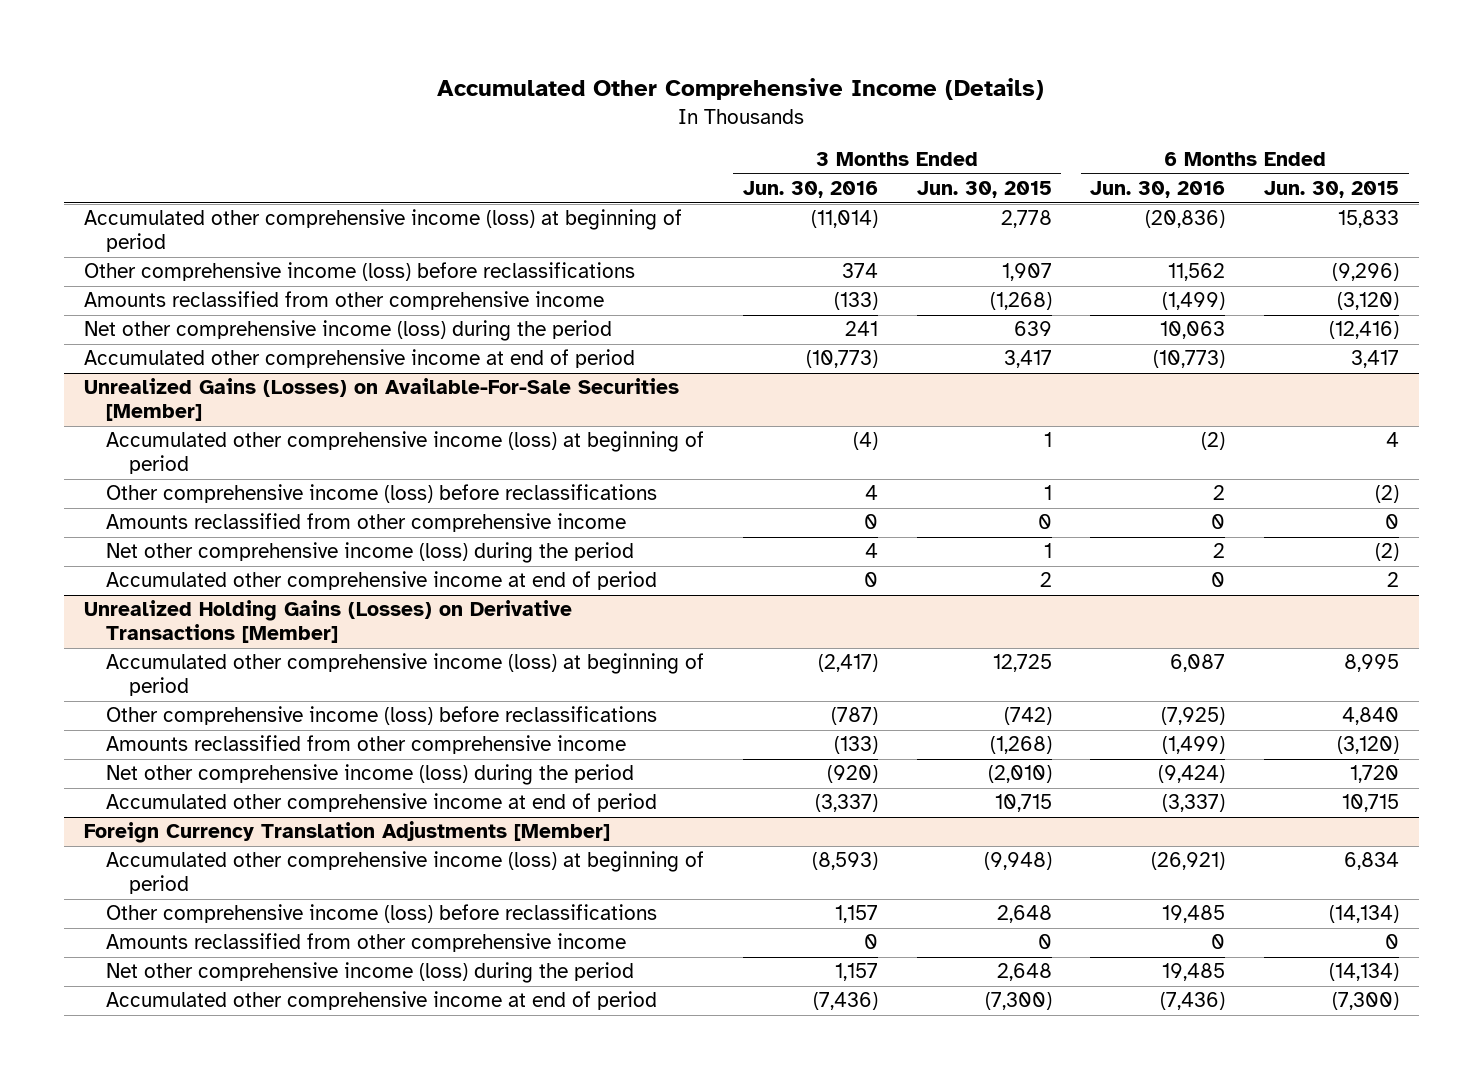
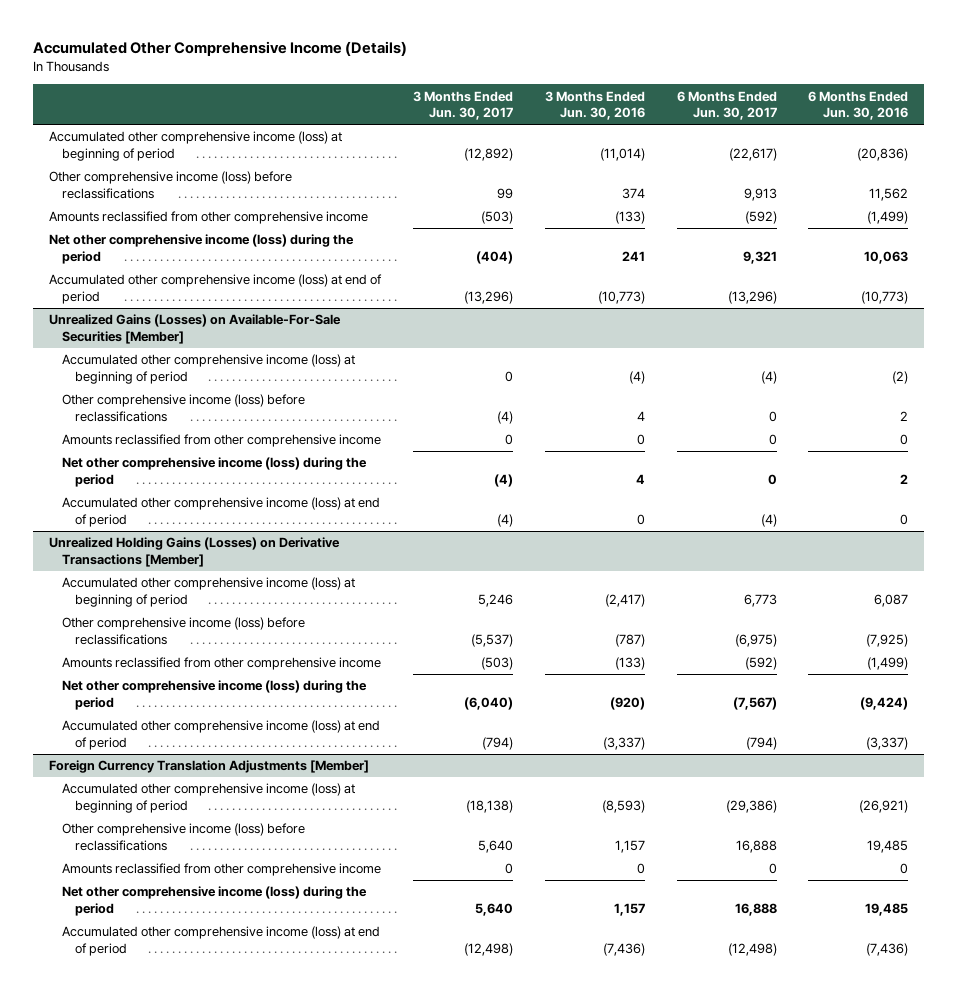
- | 3 Months Ended Jun. 30, 2016 | 3 Months Ended Jun. 30, 2015 | 6 Months Ended Jun. 30, 2016 | 6 Months Ended Jun. 30, 2015
+ | 3 Months Ended Jun. 30, 2017 | 3 Months Ended Jun. 30, 2016 | 6 Months Ended Jun. 30, 2017 | 6 Months Ended Jun. 30, 2016
- Accumulated other comprehensive income at end of period | (10,773) | 3,417 | (10,773) | 3,417
+ Accumulated other comprehensive income (loss) at end of period | (13,296) | (10,773) | (13,296) | (10,773)
@ Unrealized Gains (Losses) on Available-For-Sale Securities [Member]
- Accumulated other comprehensive income at end of period | 0 | 2 | 0 | 2
+ Accumulated other comprehensive income (loss) at end of period | (4) | 0 | (4) | 0
@ Unrealized Holding Gains (Losses) on Derivative Transactions [Member]
- Accumulated other comprehensive income at end of period | (3,337) | 10,715 | (3,337) | 10,715
+ Accumulated other comprehensive income (loss) at end of period | (794) | (3,337) | (794) | (3,337)
@ Foreign Currency Translation Adjustments [Member]
- Accumulated other comprehensive income at end of period | (7,436) | (7,300) | (7,436) | (7,300)
+ Accumulated other comprehensive income (loss) at end of period | (12,498) | (7,436) | (12,498) | (7,436)

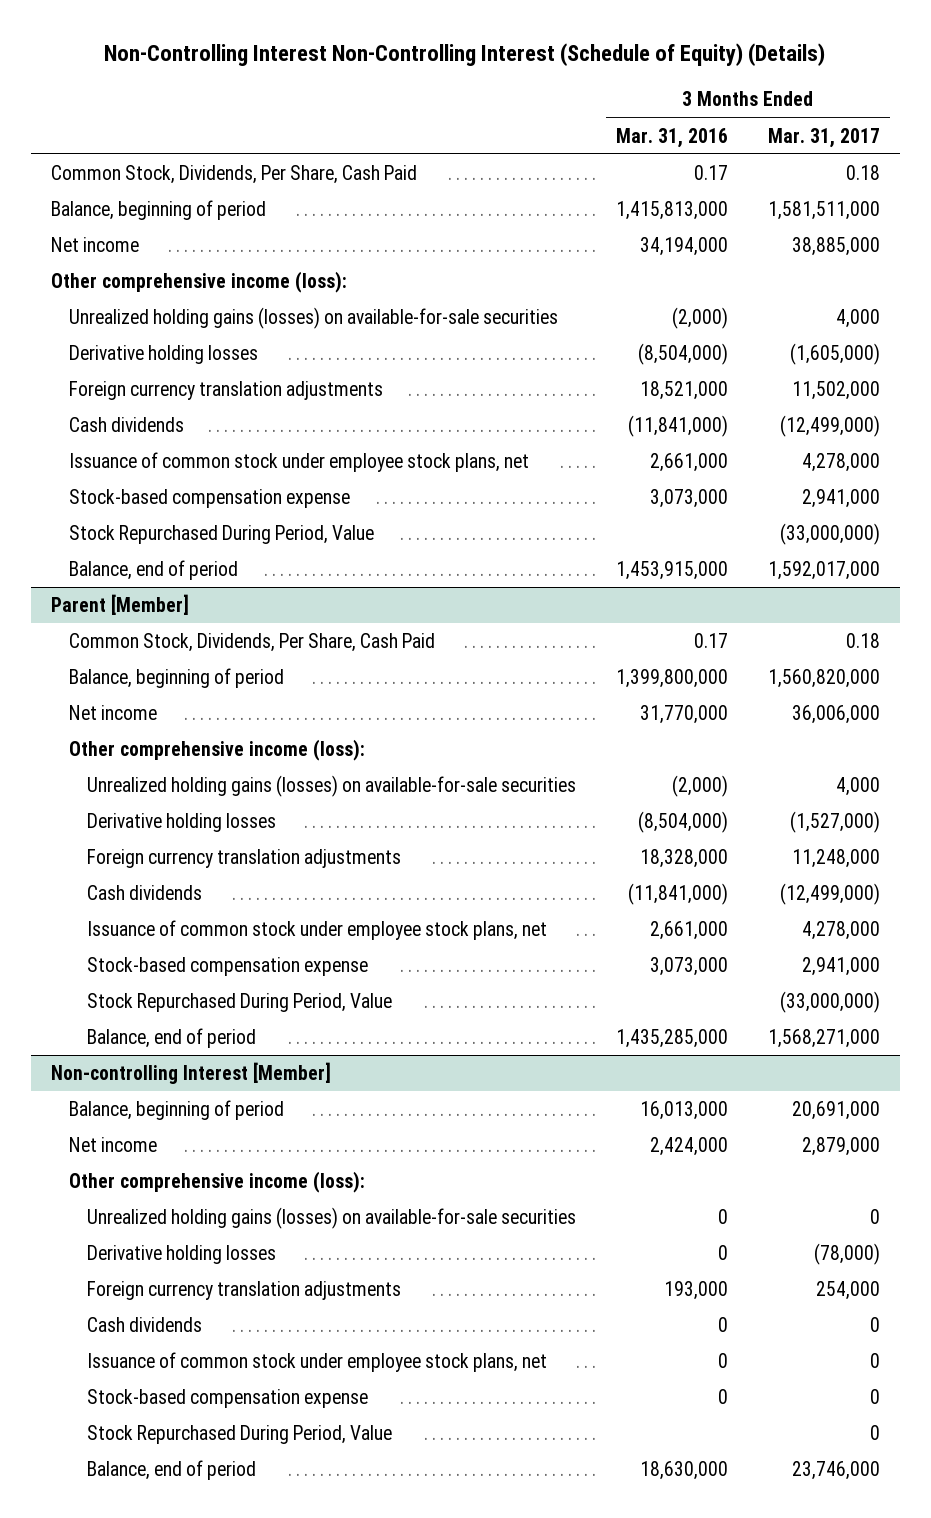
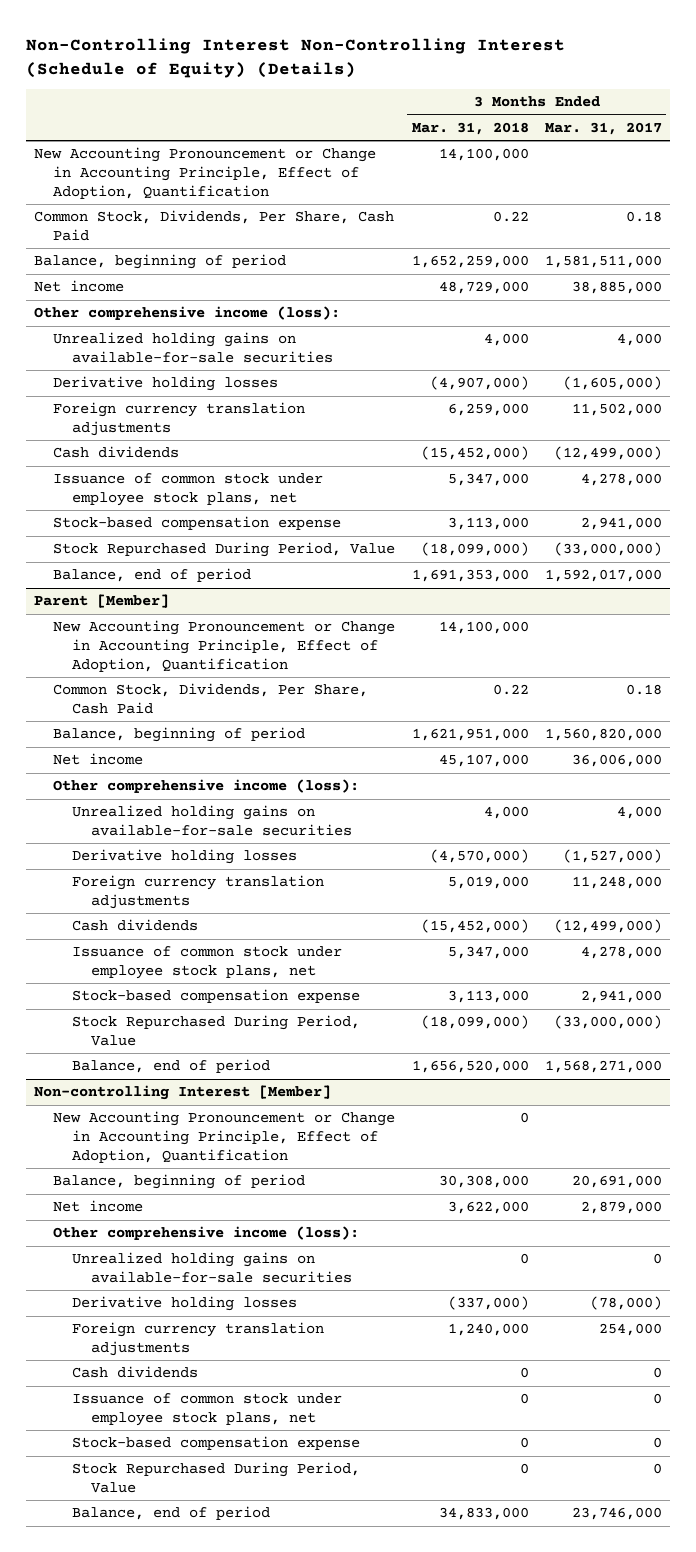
- | 3 Months Ended Mar. 31, 2016 | 3 Months Ended Mar. 31, 2017
+ | 3 Months Ended Mar. 31, 2018 | 3 Months Ended Mar. 31, 2017
+ New Accounting Pronouncement or Change in Accounting Principle, Effect of Adoption, Quantification | 14,100,000 |
- Unrealized holding gains (losses) on available-for-sale securities | (2,000) | 4,000
+ Unrealized holding gains on available-for-sale securities | 4,000 | 4,000
@ Parent [Member]
+ New Accounting Pronouncement or Change in Accounting Principle, Effect of Adoption, Quantification | 14,100,000 |
- Unrealized holding gains (losses) on available-for-sale securities | (2,000) | 4,000
+ Unrealized holding gains on available-for-sale securities | 4,000 | 4,000
@ Non-controlling Interest [Member]
+ New Accounting Pronouncement or Change in Accounting Principle, Effect of Adoption, Quantification | 0 |
- Unrealized holding gains (losses) on available-for-sale securities | 0 | 0
+ Unrealized holding gains on available-for-sale securities | 0 | 0

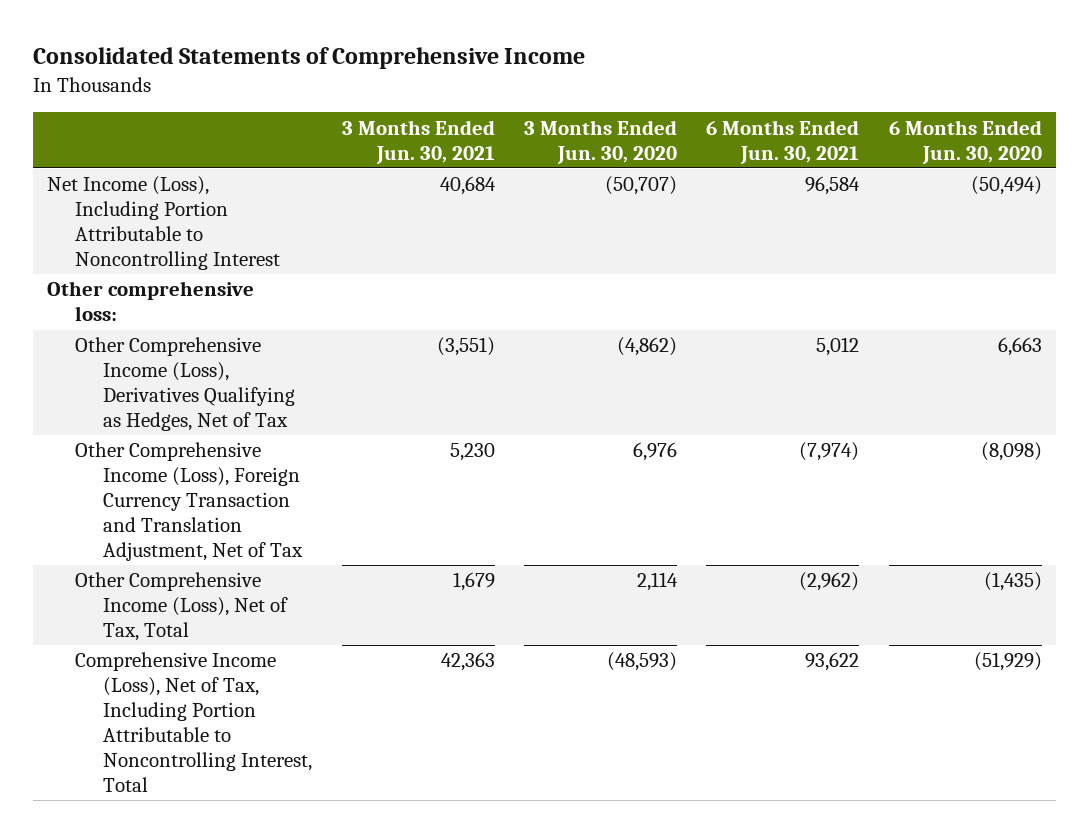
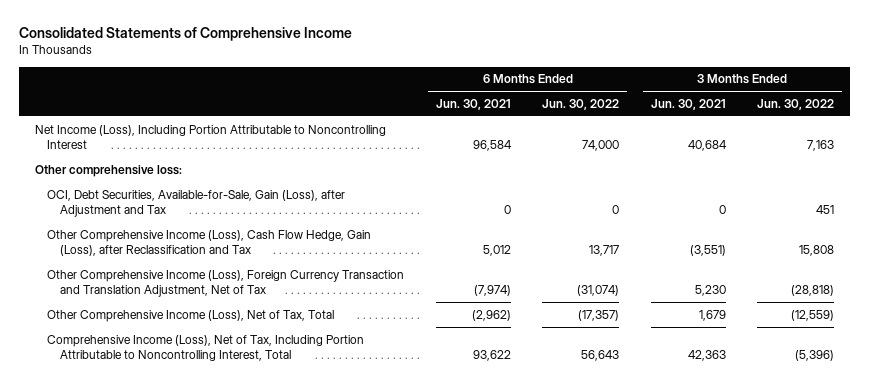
- | 3 Months Ended Jun. 30, 2021 | 3 Months Ended Jun. 30, 2020 | 6 Months Ended Jun. 30, 2021 | 6 Months Ended Jun. 30, 2020
+ | 6 Months Ended Jun. 30, 2021 | 6 Months Ended Jun. 30, 2022 | 3 Months Ended Jun. 30, 2021 | 3 Months Ended Jun. 30, 2022
- Other Comprehensive Income (Loss), Derivatives Qualifying as Hedges, Net of Tax | (3,551) | (4,862) | 5,012 | 6,663
+ OCI, Debt Securities, Available-for-Sale, Gain (Loss), after Adjustment and Tax | 0 | 0 | 0 | 451
+ Other Comprehensive Income (Loss), Cash Flow Hedge, Gain (Loss), after Reclassification and Tax | 5,012 | 13,717 | (3,551) | 15,808

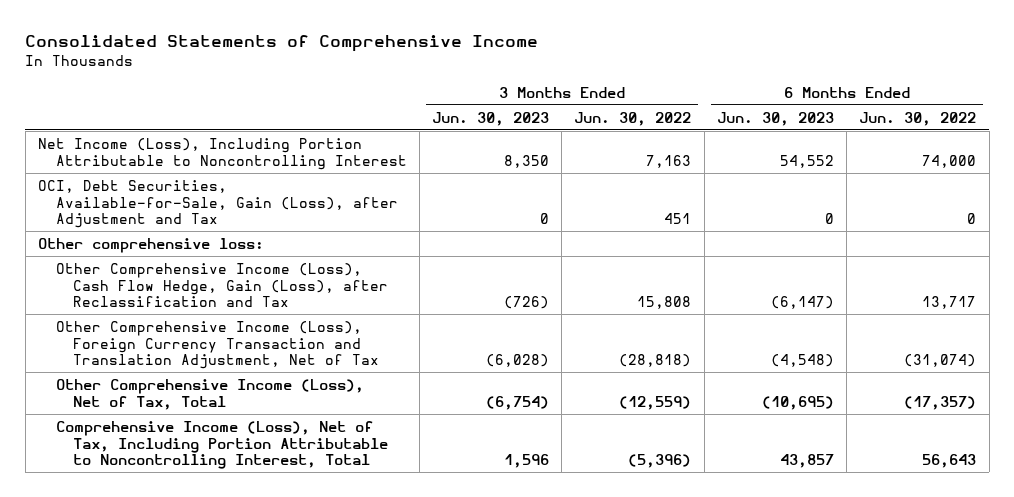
- | 6 Months Ended Jun. 30, 2021 | 6 Months Ended Jun. 30, 2022 | 3 Months Ended Jun. 30, 2021 | 3 Months Ended Jun. 30, 2022
+ | 3 Months Ended Jun. 30, 2023 | 3 Months Ended Jun. 30, 2022 | 6 Months Ended Jun. 30, 2023 | 6 Months Ended Jun. 30, 2022
moved down: Other comprehensive loss:

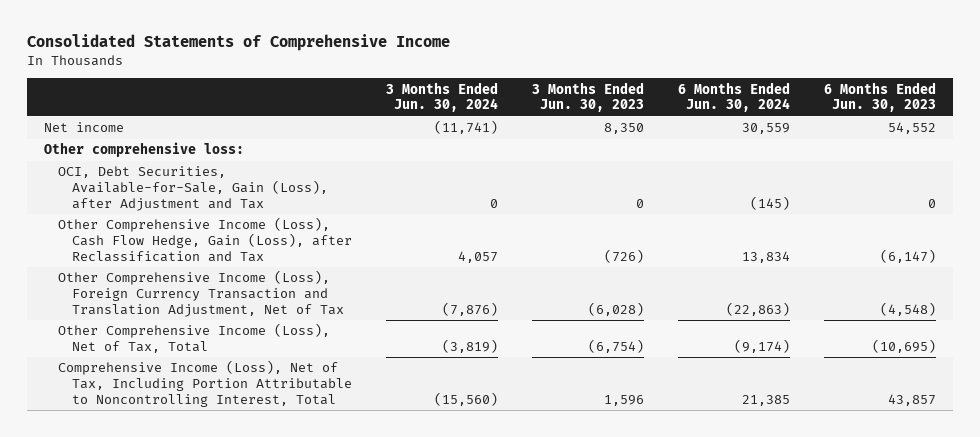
- | 3 Months Ended Jun. 30, 2023 | 3 Months Ended Jun. 30, 2022 | 6 Months Ended Jun. 30, 2023 | 6 Months Ended Jun. 30, 2022
+ | 3 Months Ended Jun. 30, 2024 | 3 Months Ended Jun. 30, 2023 | 6 Months Ended Jun. 30, 2024 | 6 Months Ended Jun. 30, 2023
- Net Income (Loss), Including Portion Attributable to Noncontrolling Interest | 8,350 | 7,163 | 54,552 | 74,000
+ Net income | (11,741) | 8,350 | 30,559 | 54,552
moved down: OCI, Debt Securities, Available-for-Sale, Gain (Loss), after Adjustment and Tax | 0 | 0 | (145) | 0

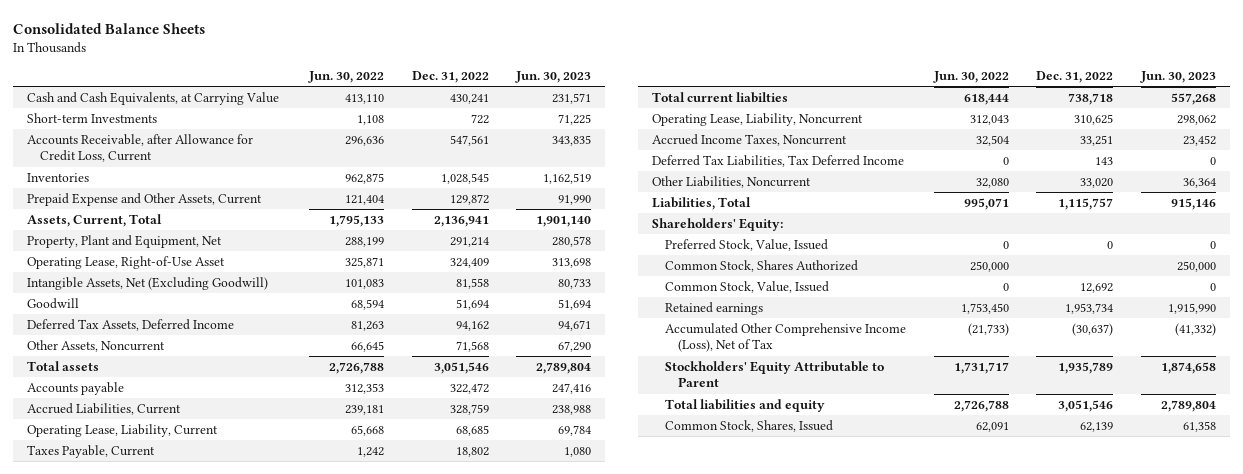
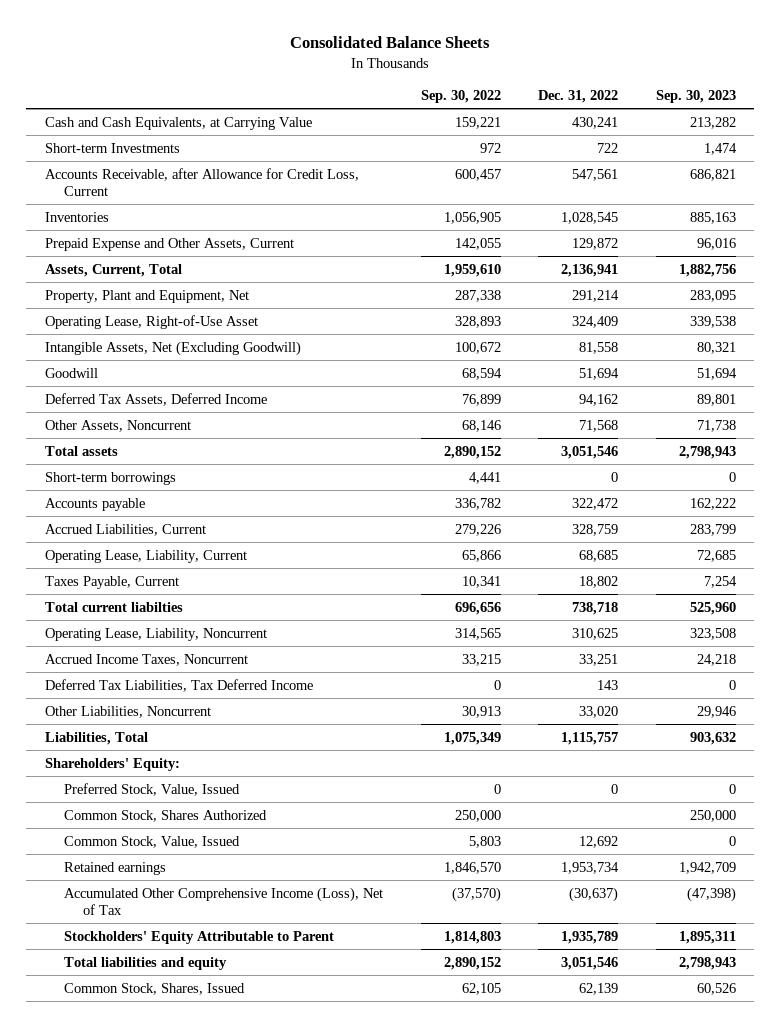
- | Jun. 30, 2022 | Dec. 31, 2022 | Jun. 30, 2023
+ | Sep. 30, 2022 | Dec. 31, 2022 | Sep. 30, 2023
+ Short-term borrowings | 4,441 | 0 | 0

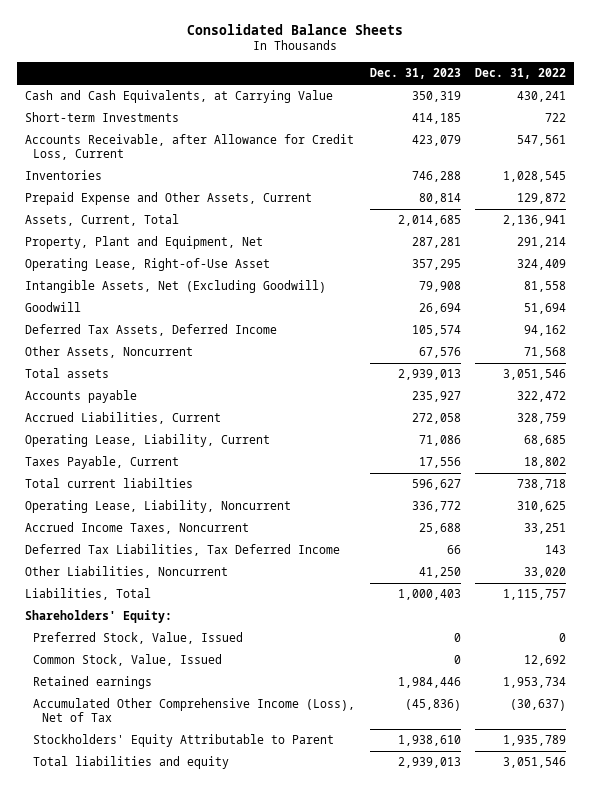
- | Sep. 30, 2022 | Dec. 31, 2022 | Sep. 30, 2023
+ | Dec. 31, 2023 | Dec. 31, 2022
- Short-term borrowings | 4,441 | 0 | 0
- Common Stock, Shares Authorized | 250,000 | | 250,000
- Common Stock, Shares, Issued | 62,105 | 62,139 | 60,526

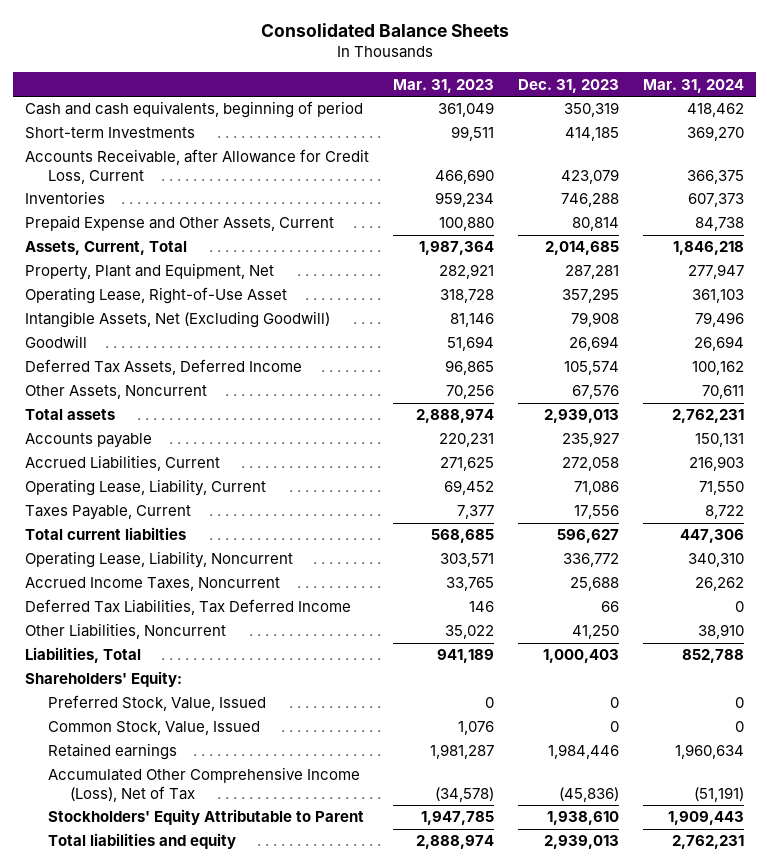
- | Dec. 31, 2023 | Dec. 31, 2022
+ | Mar. 31, 2023 | Dec. 31, 2023 | Mar. 31, 2024
- Cash and Cash Equivalents, at Carrying Value | 350,319 | 430,241
+ Cash and cash equivalents, beginning of period | 361,049 | 350,319 | 418,462

